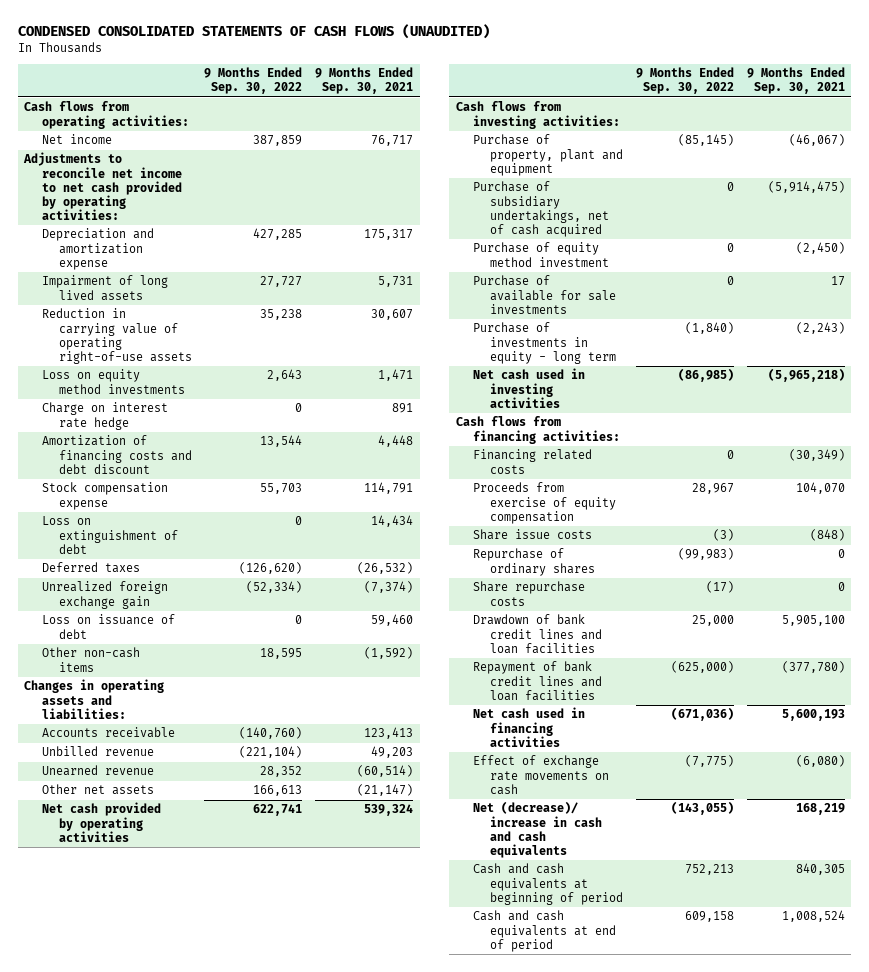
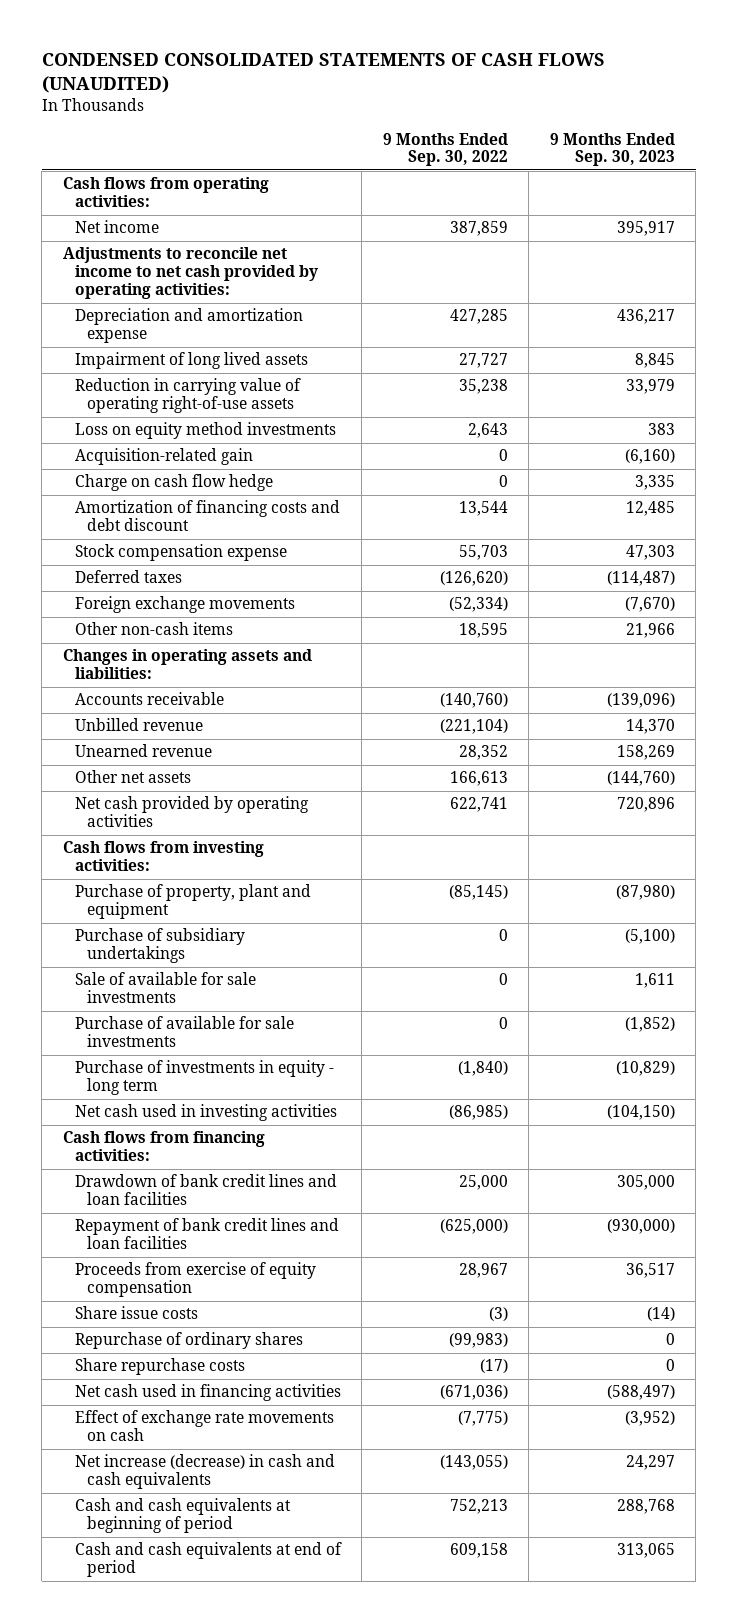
- | 9 Months Ended Sep. 30, 2022 | 9 Months Ended Sep. 30, 2021
+ | 9 Months Ended Sep. 30, 2022 | 9 Months Ended Sep. 30, 2023
- Charge on interest rate hedge | 0 | 891
+ Acquisition-related gain | 0 | (6,160)
+ Charge on cash flow hedge | 0 | 3,335
- Loss on extinguishment of debt | 0 | 14,434
- Unrealized foreign exchange gain | (52,334) | (7,374)
- Loss on issuance of debt | 0 | 59,460
+ Foreign exchange movements | (52,334) | (7,670)
- Purchase of subsidiary undertakings, net of cash acquired | 0 | (5,914,475)
- Purchase of equity method investment | 0 | (2,450)
+ Purchase of subsidiary undertakings | 0 | (5,100)
+ Sale of available for sale investments | 0 | 1,611
- Financing related costs | 0 | (30,349)
moved up: Drawdown of bank credit lines and loan facilities | 25,000 | 305,000
moved up: Repayment of bank credit lines and loan facilities | (625,000) | (930,000)
- Net (decrease)/ increase in cash and cash equivalents | (143,055) | 168,219
+ Net increase (decrease) in cash and cash equivalents | (143,055) | 24,297

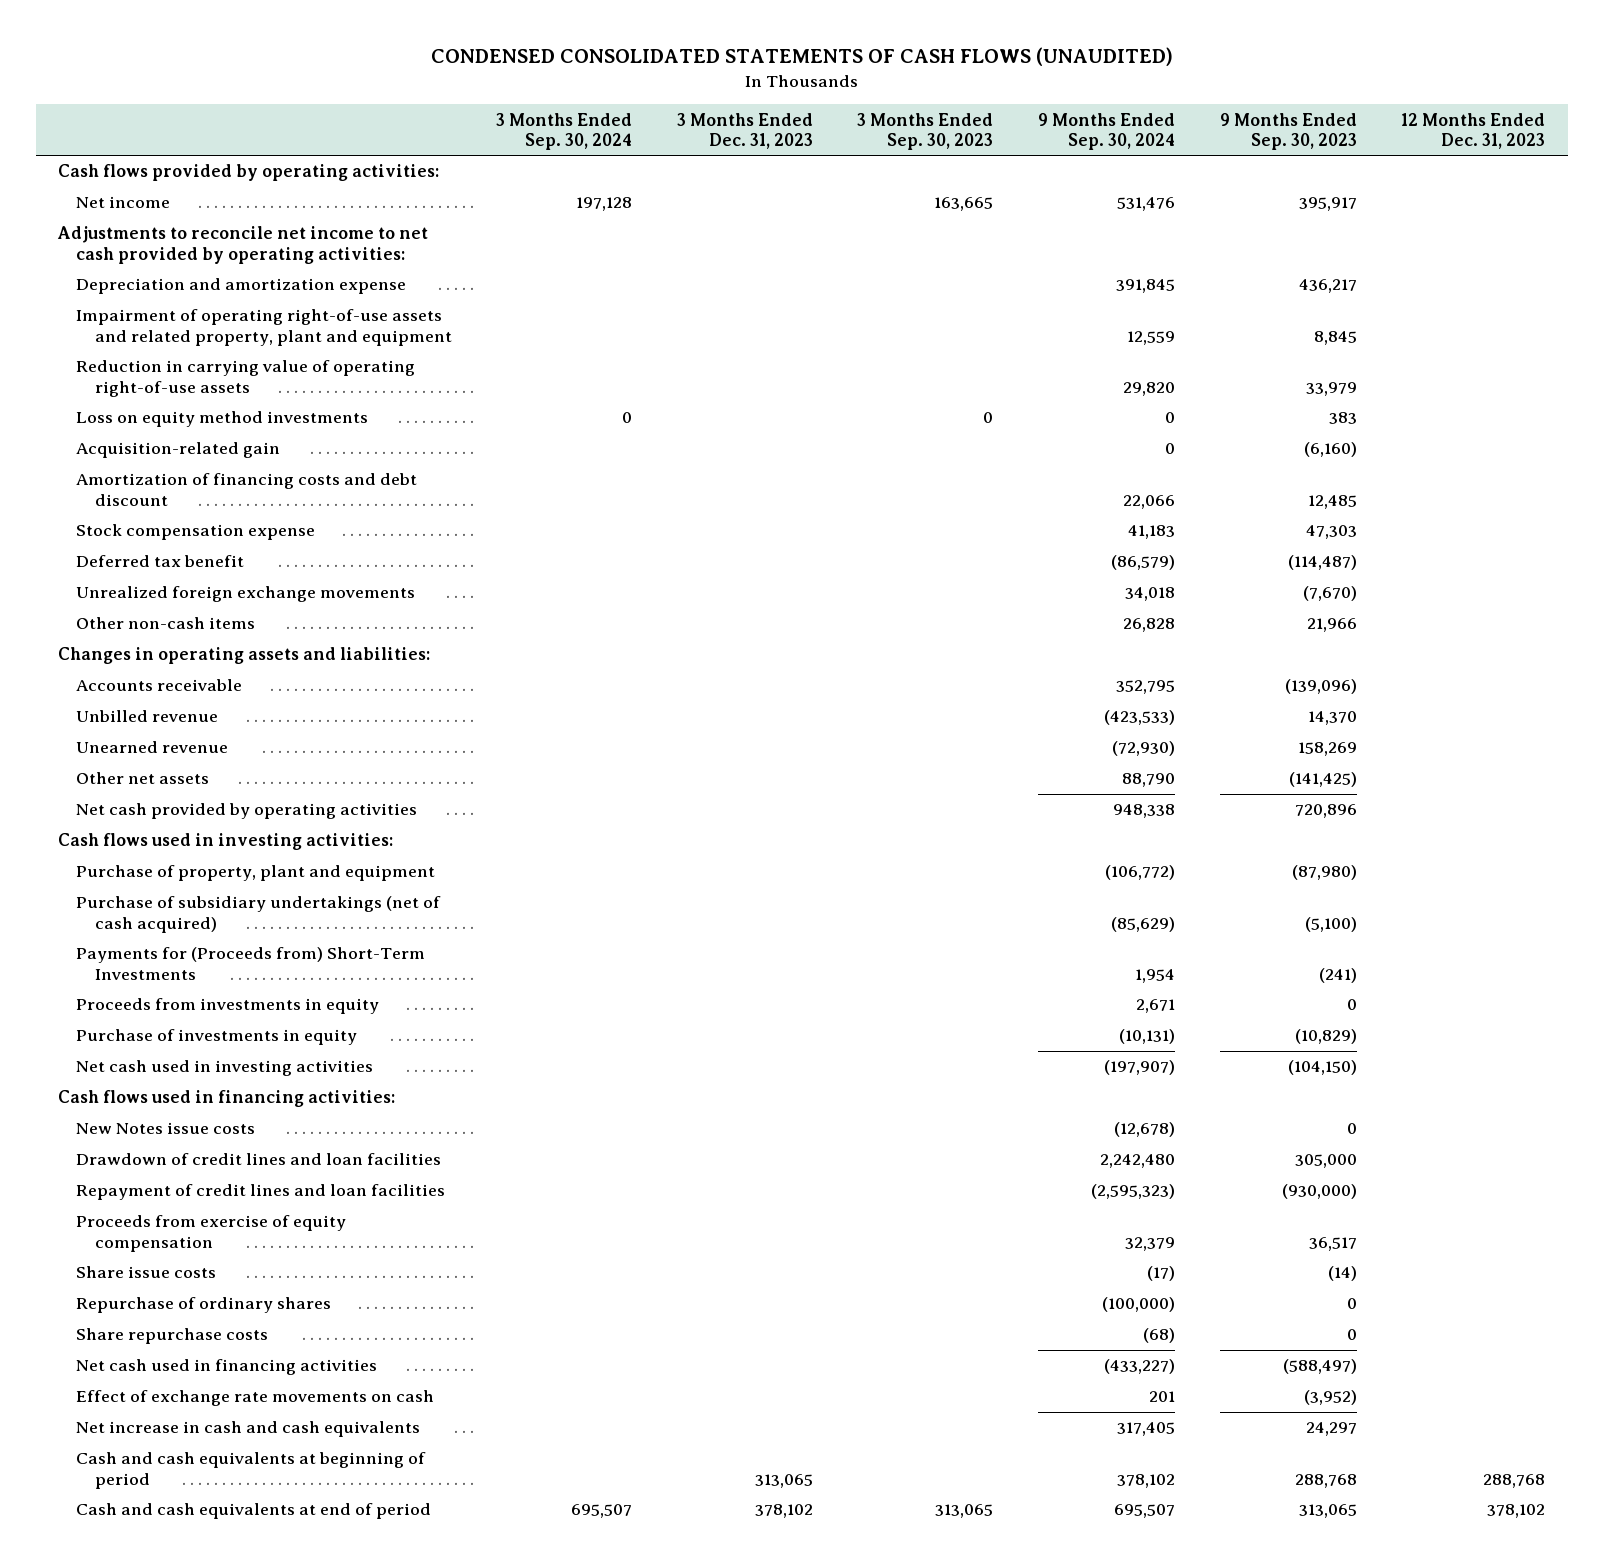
- | 9 Months Ended Sep. 30, 2022 | 9 Months Ended Sep. 30, 2023
+ | 3 Months Ended Sep. 30, 2024 | 3 Months Ended Dec. 31, 2023 | 3 Months Ended Sep. 30, 2023 | 9 Months Ended Sep. 30, 2024 | 9 Months Ended Sep. 30, 2023 | 12 Months Ended Dec. 31, 2023
- Cash flows from operating activities:
+ Cash flows provided by operating activities:
- Impairment of long lived assets | 27,727 | 8,845
+ Impairment of operating right-of-use assets and related property, plant and equipment | | | | 12,559 | 8,845 |
- Charge on cash flow hedge | 0 | 3,335
- Deferred taxes | (126,620) | (114,487)
- Foreign exchange movements | (52,334) | (7,670)
+ Deferred tax benefit | | | | (86,579) | (114,487) |
+ Unrealized foreign exchange movements | | | | 34,018 | (7,670) |
- Other net assets | 166,613 | (144,760)
+ Other net assets | | | | 88,790 | (141,425) |
- Cash flows from investing activities:
+ Cash flows used in investing activities:
- Purchase of subsidiary undertakings | 0 | (5,100)
- Sale of available for sale investments | 0 | 1,611
- Purchase of available for sale investments | 0 | (1,852)
- Purchase of investments in equity - long term | (1,840) | (10,829)
+ Purchase of subsidiary undertakings (net of cash acquired) | | | | (85,629) | (5,100) |
+ Payments for (Proceeds from) Short-Term Investments | | | | 1,954 | (241) |
+ Proceeds from investments in equity | | | | 2,671 | 0 |
+ Purchase of investments in equity | | | | (10,131) | (10,829) |
- Cash flows from financing activities:
- Drawdown of bank credit lines and loan facilities | 25,000 | 305,000
- Repayment of bank credit lines and loan facilities | (625,000) | (930,000)
+ Cash flows used in financing activities:
+ New Notes issue costs | | | | (12,678) | 0 |
+ Drawdown of credit lines and loan facilities | | | | 2,242,480 | 305,000 |
+ Repayment of credit lines and loan facilities | | | | (2,595,323) | (930,000) |
- Net increase (decrease) in cash and cash equivalents | (143,055) | 24,297
+ Net increase in cash and cash equivalents | | | | 317,405 | 24,297 |

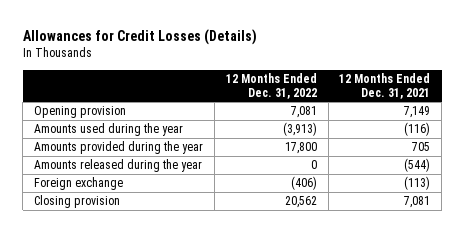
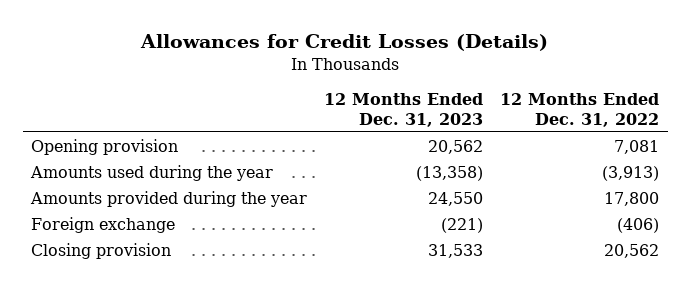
- | 12 Months Ended Dec. 31, 2022 | 12 Months Ended Dec. 31, 2021
+ | 12 Months Ended Dec. 31, 2023 | 12 Months Ended Dec. 31, 2022
- Amounts released during the year | 0 | (544)

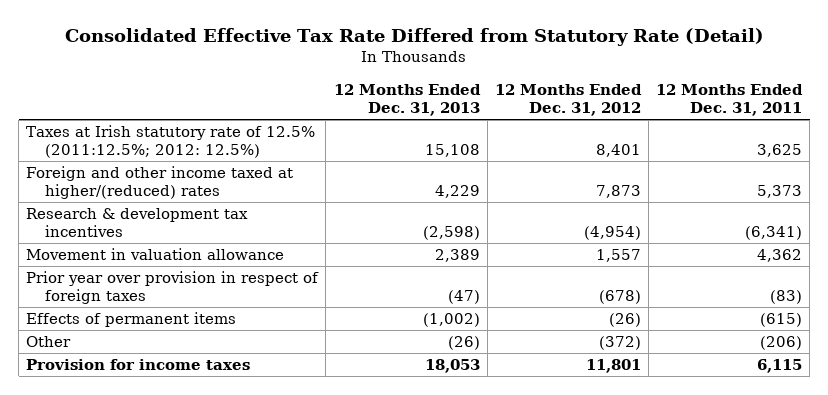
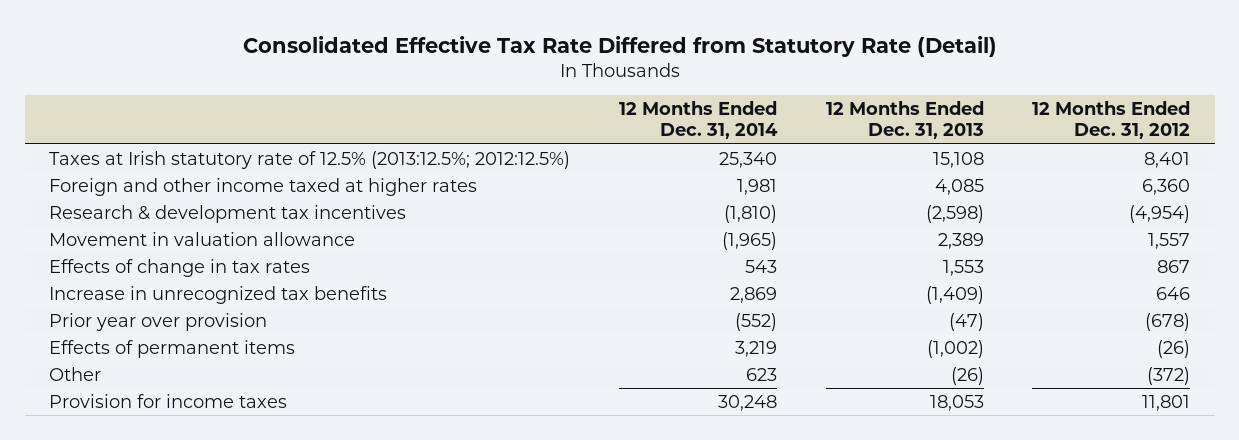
- | 12 Months Ended Dec. 31, 2013 | 12 Months Ended Dec. 31, 2012 | 12 Months Ended Dec. 31, 2011
+ | 12 Months Ended Dec. 31, 2014 | 12 Months Ended Dec. 31, 2013 | 12 Months Ended Dec. 31, 2012
- Taxes at Irish statutory rate of 12.5% (2011:12.5%; 2012: 12.5%) | 15,108 | 8,401 | 3,625
- Foreign and other income taxed at higher/(reduced) rates | 4,229 | 7,873 | 5,373
+ Taxes at Irish statutory rate of 12.5% (2013:12.5%; 2012:12.5%) | 25,340 | 15,108 | 8,401
+ Foreign and other income taxed at higher rates | 1,981 | 4,085 | 6,360
- Prior year over provision in respect of foreign taxes | (47) | (678) | (83)
+ Effects of change in tax rates | 543 | 1,553 | 867
+ Increase in unrecognized tax benefits | 2,869 | (1,409) | 646
+ Prior year over provision | (552) | (47) | (678)

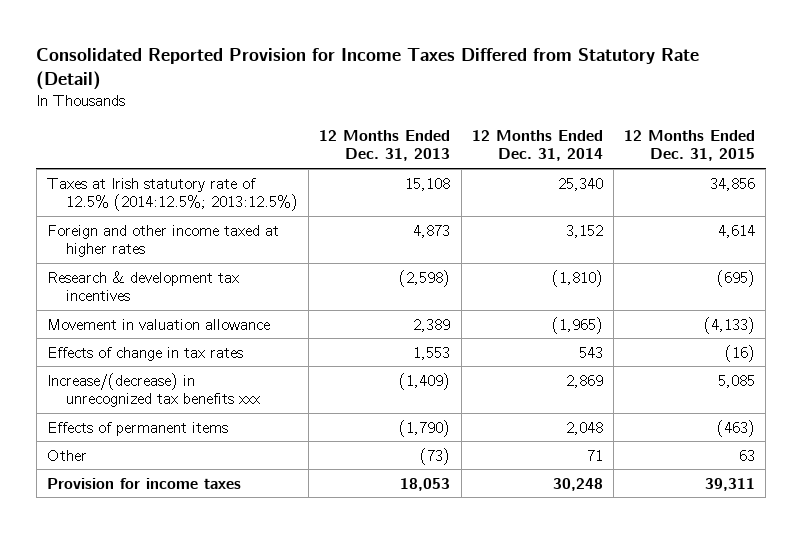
- Consolidated Effective Tax Rate Differed from Statutory Rate (Detail)
+ Consolidated Reported Provision for Income Taxes Differed from Statutory Rate (Detail)
- | 12 Months Ended Dec. 31, 2014 | 12 Months Ended Dec. 31, 2013 | 12 Months Ended Dec. 31, 2012
+ | 12 Months Ended Dec. 31, 2013 | 12 Months Ended Dec. 31, 2014 | 12 Months Ended Dec. 31, 2015
- Taxes at Irish statutory rate of 12.5% (2013:12.5%; 2012:12.5%) | 25,340 | 15,108 | 8,401
- Foreign and other income taxed at higher rates | 1,981 | 4,085 | 6,360
+ Taxes at Irish statutory rate of 12.5% (2014:12.5%; 2013:12.5%) | 15,108 | 25,340 | 34,856
+ Foreign and other income taxed at higher rates | 4,873 | 3,152 | 4,614
- Increase in unrecognized tax benefits | 2,869 | (1,409) | 646
- Prior year over provision | (552) | (47) | (678)
- Effects of permanent items | 3,219 | (1,002) | (26)
- Other | 623 | (26) | (372)
+ Increase/(decrease) in unrecognized tax benefits xxx | (1,409) | 2,869 | 5,085
+ Effects of permanent items | (1,790) | 2,048 | (463)
+ Other | (73) | 71 | 63

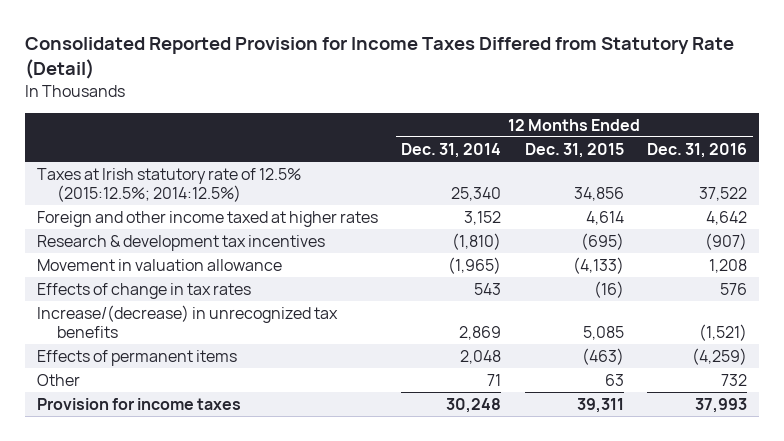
- | 12 Months Ended Dec. 31, 2013 | 12 Months Ended Dec. 31, 2014 | 12 Months Ended Dec. 31, 2015
+ | 12 Months Ended Dec. 31, 2014 | 12 Months Ended Dec. 31, 2015 | 12 Months Ended Dec. 31, 2016
- Taxes at Irish statutory rate of 12.5% (2014:12.5%; 2013:12.5%) | 15,108 | 25,340 | 34,856
+ Taxes at Irish statutory rate of 12.5% (2015:12.5%; 2014:12.5%) | 25,340 | 34,856 | 37,522
- Increase/(decrease) in unrecognized tax benefits xxx | (1,409) | 2,869 | 5,085
+ Increase/(decrease) in unrecognized tax benefits | 2,869 | 5,085 | (1,521)

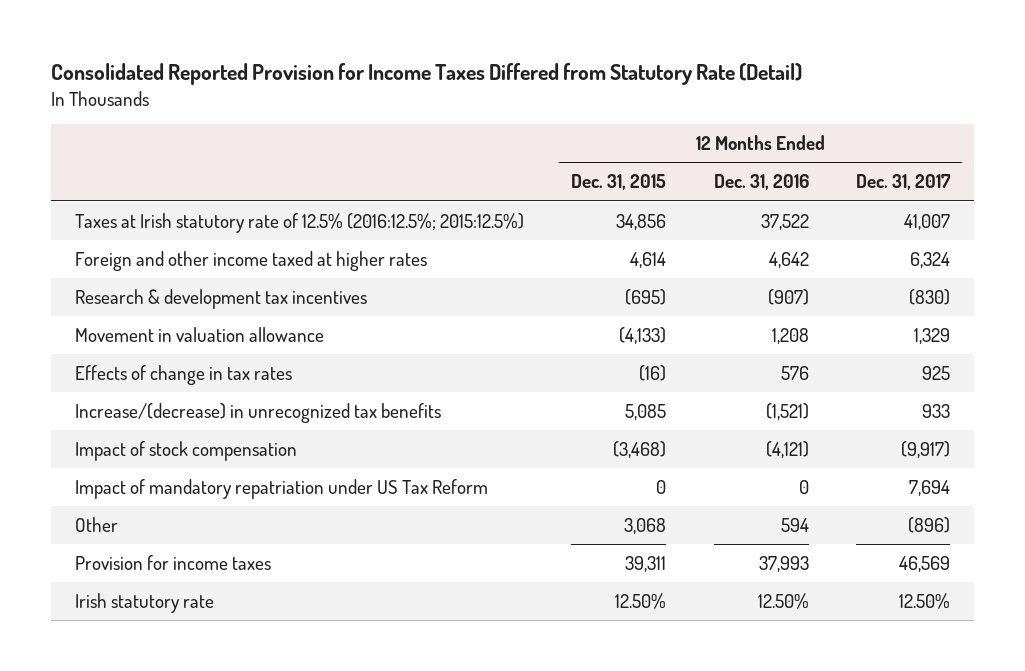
- | 12 Months Ended Dec. 31, 2014 | 12 Months Ended Dec. 31, 2015 | 12 Months Ended Dec. 31, 2016
+ | 12 Months Ended Dec. 31, 2015 | 12 Months Ended Dec. 31, 2016 | 12 Months Ended Dec. 31, 2017
- Taxes at Irish statutory rate of 12.5% (2015:12.5%; 2014:12.5%) | 25,340 | 34,856 | 37,522
+ Taxes at Irish statutory rate of 12.5% (2016:12.5%; 2015:12.5%) | 34,856 | 37,522 | 41,007
- Effects of permanent items | 2,048 | (463) | (4,259)
- Other | 71 | 63 | 732
+ Impact of stock compensation | (3,468) | (4,121) | (9,917)
+ Impact of mandatory repatriation under US Tax Reform | 0 | 0 | 7,694
+ Other | 3,068 | 594 | (896)
+ Irish statutory rate | 12.50% | 12.50% | 12.50%

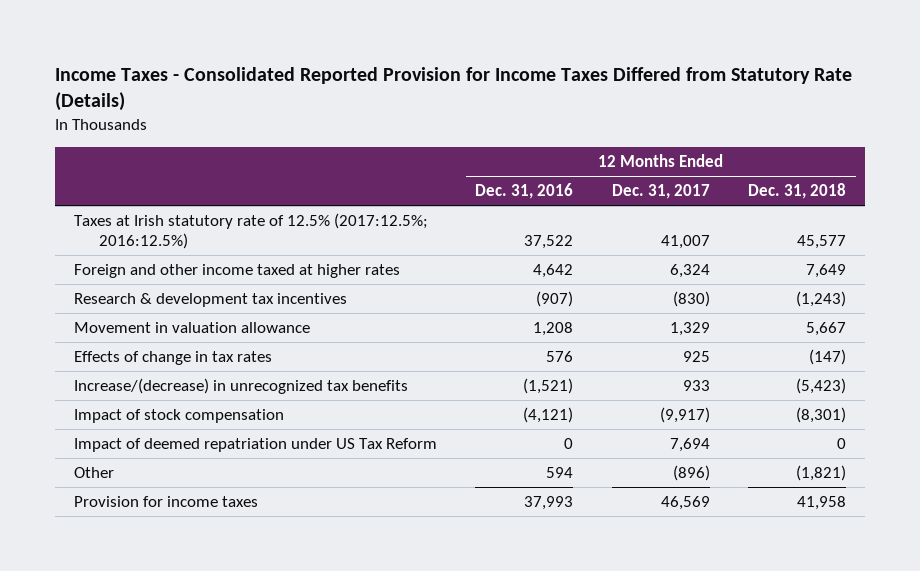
- Consolidated Reported Provision for Income Taxes Differed from Statutory Rate (Detail)
+ Income Taxes - Consolidated Reported Provision for Income Taxes Differed from Statutory Rate (Details)
- | 12 Months Ended Dec. 31, 2015 | 12 Months Ended Dec. 31, 2016 | 12 Months Ended Dec. 31, 2017
+ | 12 Months Ended Dec. 31, 2016 | 12 Months Ended Dec. 31, 2017 | 12 Months Ended Dec. 31, 2018
- Taxes at Irish statutory rate of 12.5% (2016:12.5%; 2015:12.5%) | 34,856 | 37,522 | 41,007
+ Taxes at Irish statutory rate of 12.5% (2017:12.5%; 2016:12.5%) | 37,522 | 41,007 | 45,577
- Impact of mandatory repatriation under US Tax Reform | 0 | 0 | 7,694
+ Impact of deemed repatriation under US Tax Reform | 0 | 7,694 | 0
- Irish statutory rate | 12.50% | 12.50% | 12.50%

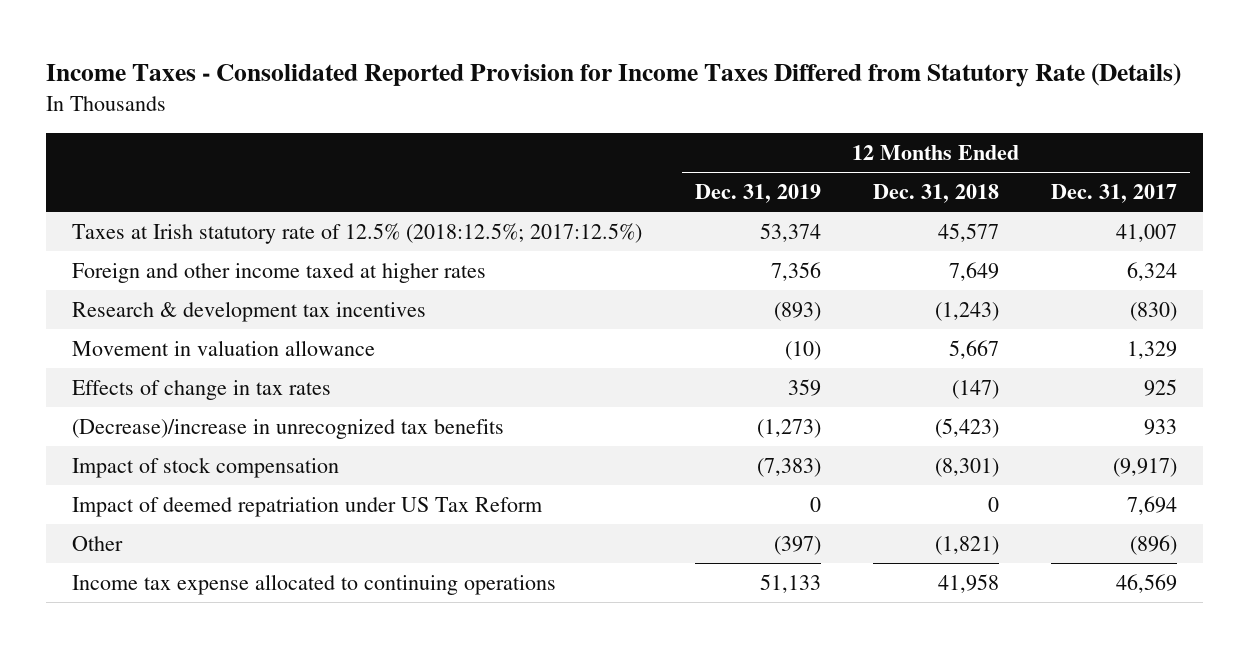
- | 12 Months Ended Dec. 31, 2016 | 12 Months Ended Dec. 31, 2017 | 12 Months Ended Dec. 31, 2018
+ | 12 Months Ended Dec. 31, 2019 | 12 Months Ended Dec. 31, 2018 | 12 Months Ended Dec. 31, 2017
- Taxes at Irish statutory rate of 12.5% (2017:12.5%; 2016:12.5%) | 37,522 | 41,007 | 45,577
+ Taxes at Irish statutory rate of 12.5% (2018:12.5%; 2017:12.5%) | 53,374 | 45,577 | 41,007
- Increase/(decrease) in unrecognized tax benefits | (1,521) | 933 | (5,423)
+ (Decrease)/increase in unrecognized tax benefits | (1,273) | (5,423) | 933
- Provision for income taxes | 37,993 | 46,569 | 41,958
+ Income tax expense allocated to continuing operations | 51,133 | 41,958 | 46,569

